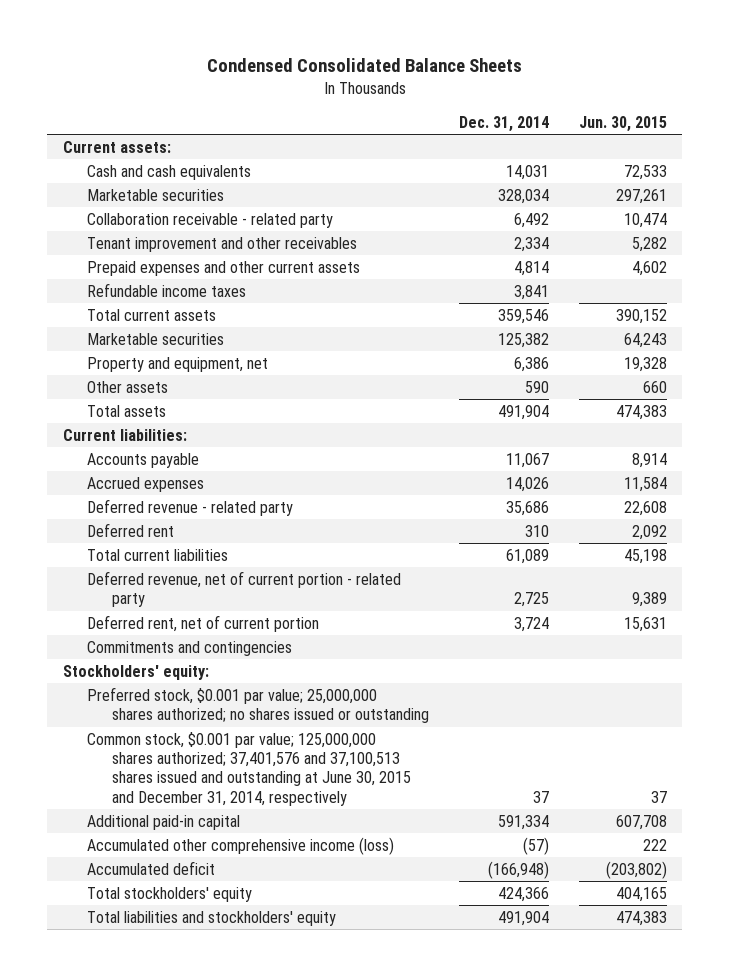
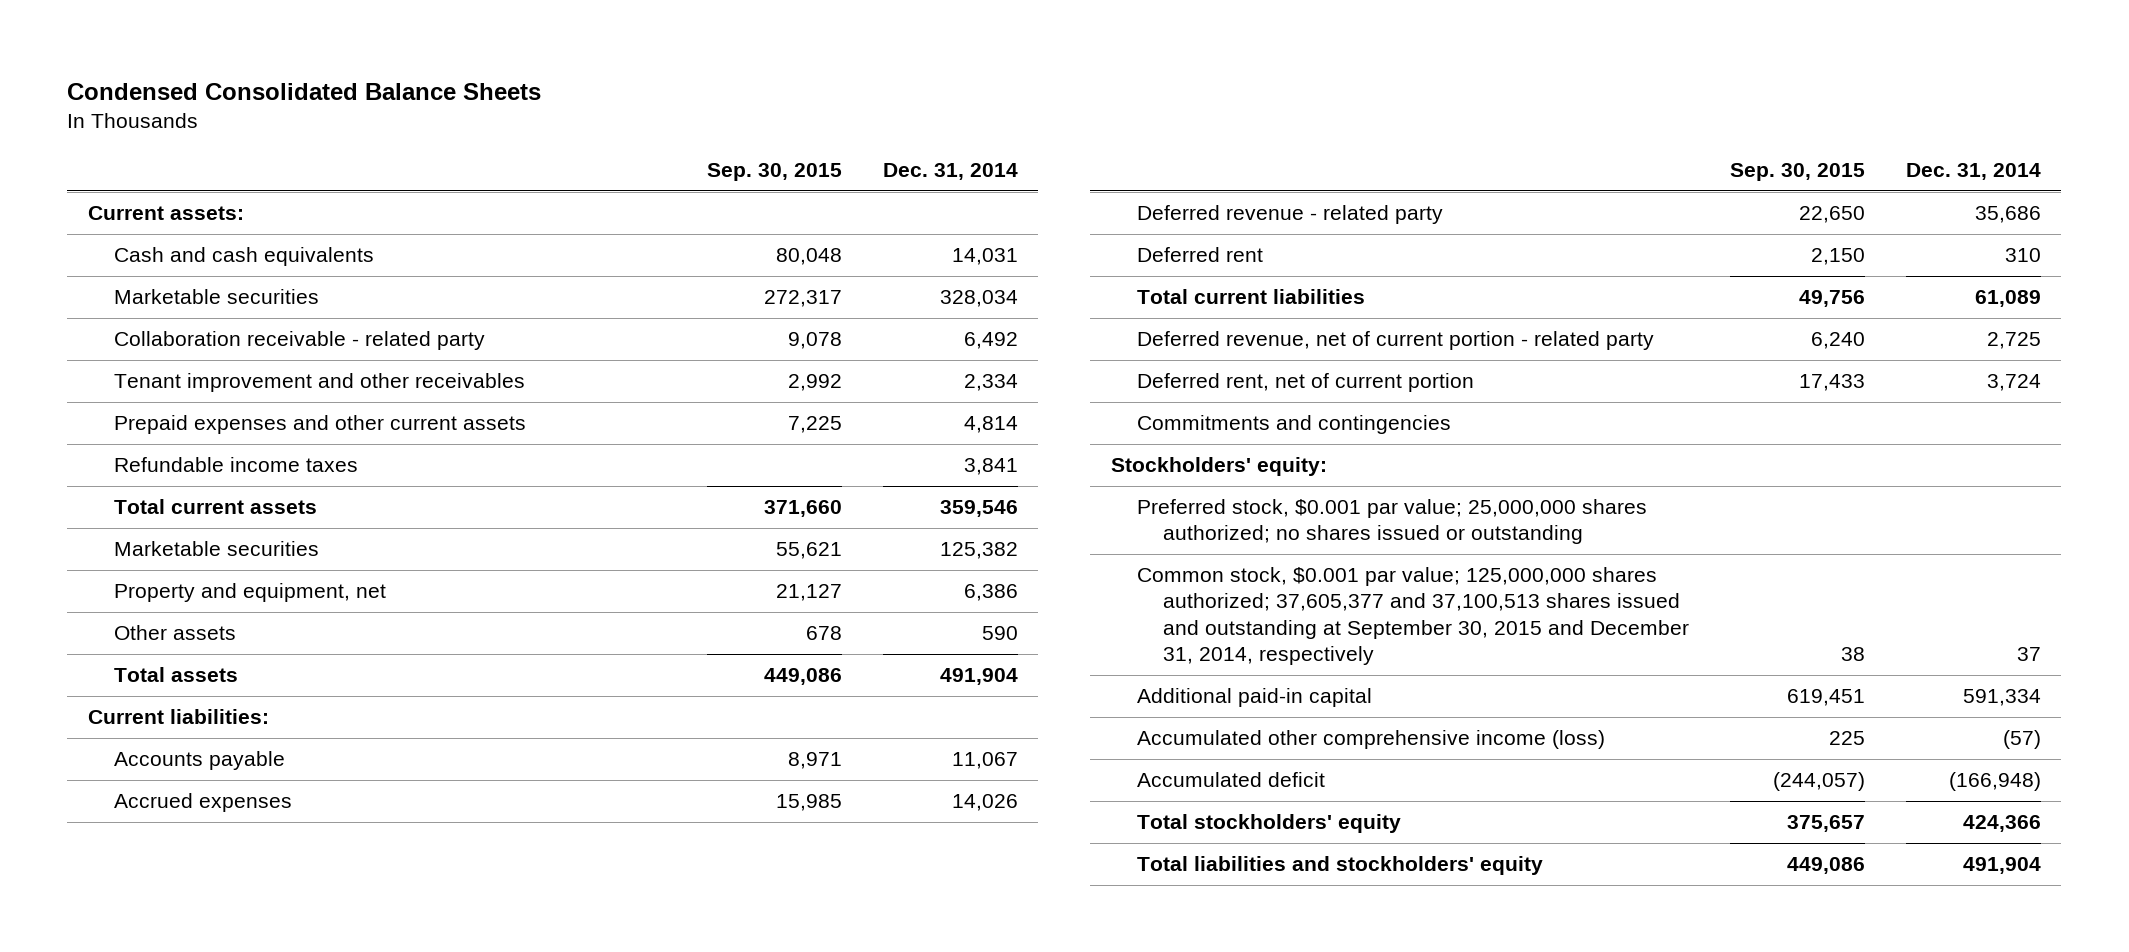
- | Dec. 31, 2014 | Jun. 30, 2015
+ | Sep. 30, 2015 | Dec. 31, 2014
- Common stock, $0.001 par value; 125,000,000 shares authorized; 37,401,576 and 37,100,513 shares issued and outstanding at June 30, 2015 and December 31, 2014, respectively | 37 | 37
+ Common stock, $0.001 par value; 125,000,000 shares authorized; 37,605,377 and 37,100,513 shares issued and outstanding at September 30, 2015 and December 31, 2014, respectively | 38 | 37

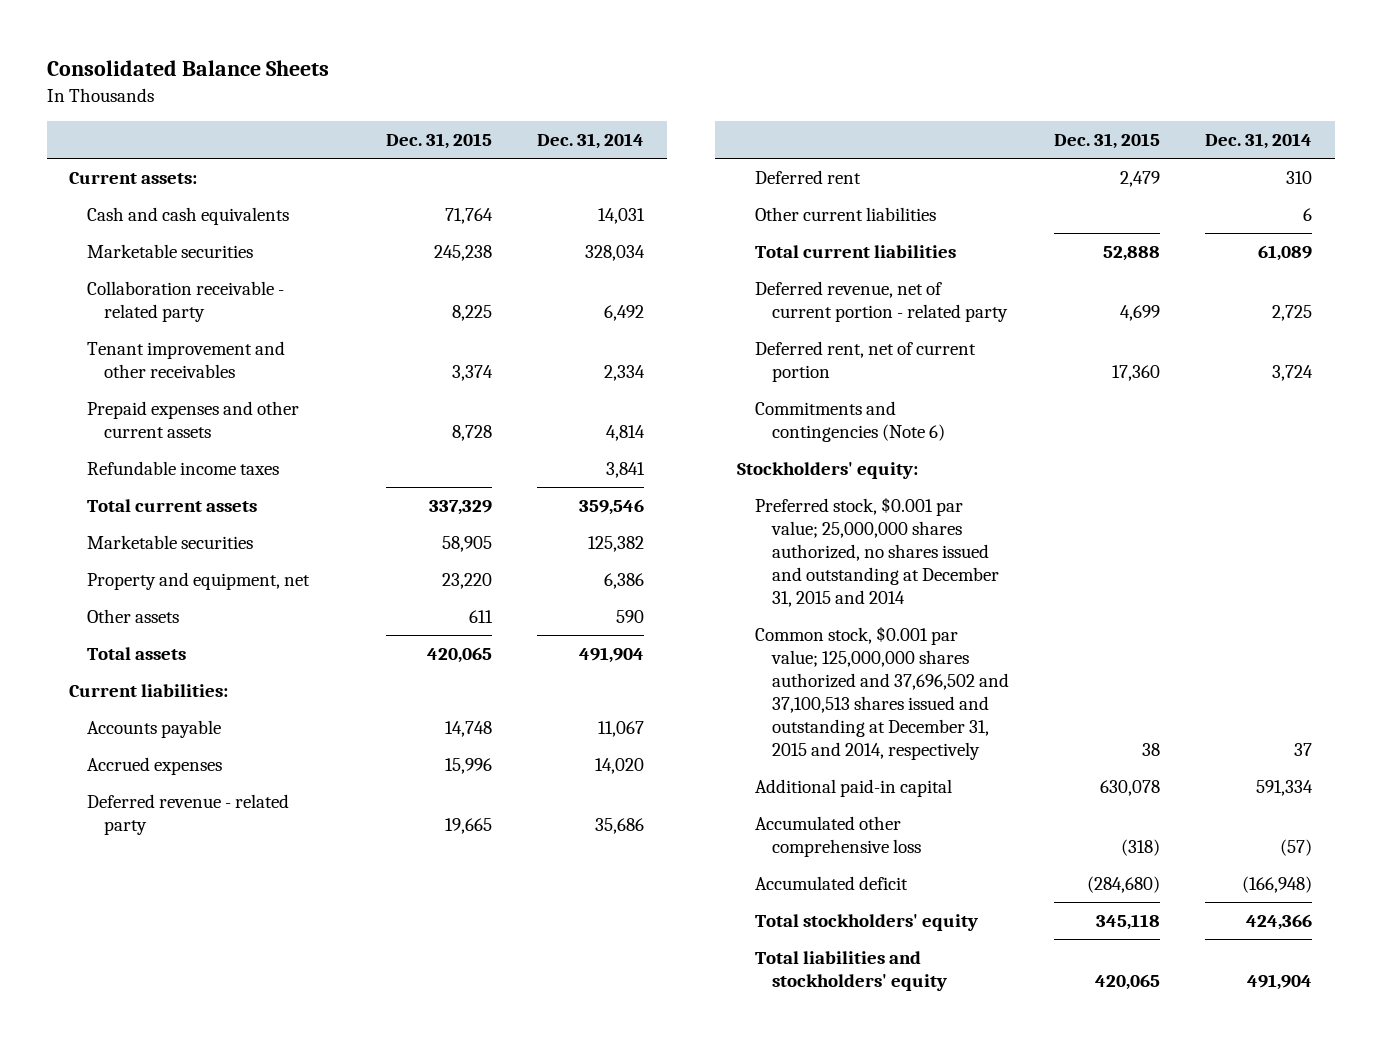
- Condensed Consolidated Balance Sheets
+ Consolidated Balance Sheets
- | Sep. 30, 2015 | Dec. 31, 2014
+ | Dec. 31, 2015 | Dec. 31, 2014
- Accrued expenses | 15,985 | 14,026
+ Accrued expenses | 15,996 | 14,020
+ Other current liabilities | | 6
- Commitments and contingencies
+ Commitments and contingencies (Note 6)
- Preferred stock, $0.001 par value; 25,000,000 shares authorized; no shares issued or outstanding
- Common stock, $0.001 par value; 125,000,000 shares authorized; 37,605,377 and 37,100,513 shares issued and outstanding at September 30, 2015 and December 31, 2014, respectively | 38 | 37
+ Preferred stock, $0.001 par value; 25,000,000 shares authorized, no shares issued and outstanding at December 31, 2015 and 2014
+ Common stock, $0.001 par value; 125,000,000 shares authorized and 37,696,502 and 37,100,513 shares issued and outstanding at December 31, 2015 and 2014, respectively | 38 | 37
- Accumulated other comprehensive income (loss) | 225 | (57)
+ Accumulated other comprehensive loss | (318) | (57)

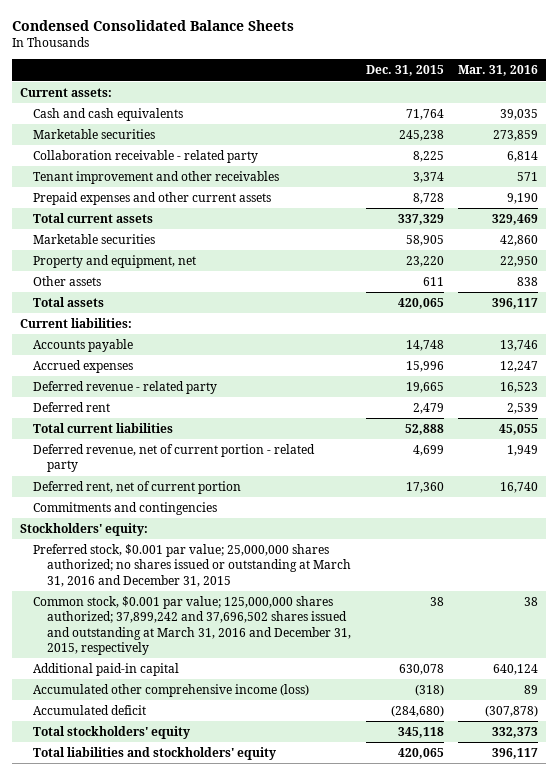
- Consolidated Balance Sheets
+ Condensed Consolidated Balance Sheets
- | Dec. 31, 2015 | Dec. 31, 2014
+ | Dec. 31, 2015 | Mar. 31, 2016
- Refundable income taxes | | 3,841
- Other current liabilities | | 6
- Commitments and contingencies (Note 6)
+ Commitments and contingencies
- Preferred stock, $0.001 par value; 25,000,000 shares authorized, no shares issued and outstanding at December 31, 2015 and 2014
- Common stock, $0.001 par value; 125,000,000 shares authorized and 37,696,502 and 37,100,513 shares issued and outstanding at December 31, 2015 and 2014, respectively | 38 | 37
+ Preferred stock, $0.001 par value; 25,000,000 shares authorized; no shares issued or outstanding at March 31, 2016 and December 31, 2015
+ Common stock, $0.001 par value; 125,000,000 shares authorized; 37,899,242 and 37,696,502 shares issued and outstanding at March 31, 2016 and December 31, 2015, respectively | 38 | 38
- Accumulated other comprehensive loss | (318) | (57)
+ Accumulated other comprehensive income (loss) | (318) | 89

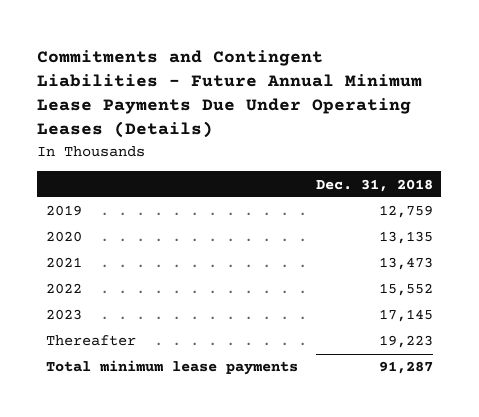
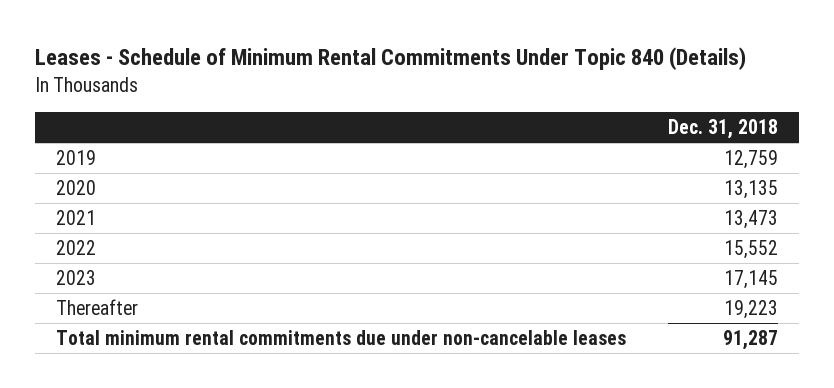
- Commitments and Contingent Liabilities - Future Annual Minimum Lease Payments Due Under Operating Leases (Details)
+ Leases - Schedule of Minimum Rental Commitments Under Topic 840 (Details)
- Total minimum lease payments | 91,287
+ Total minimum rental commitments due under non-cancelable leases | 91,287

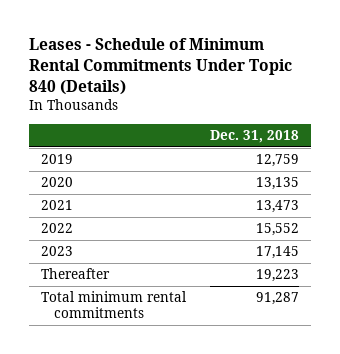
- Total minimum rental commitments due under non-cancelable leases | 91,287
+ Total minimum rental commitments | 91,287

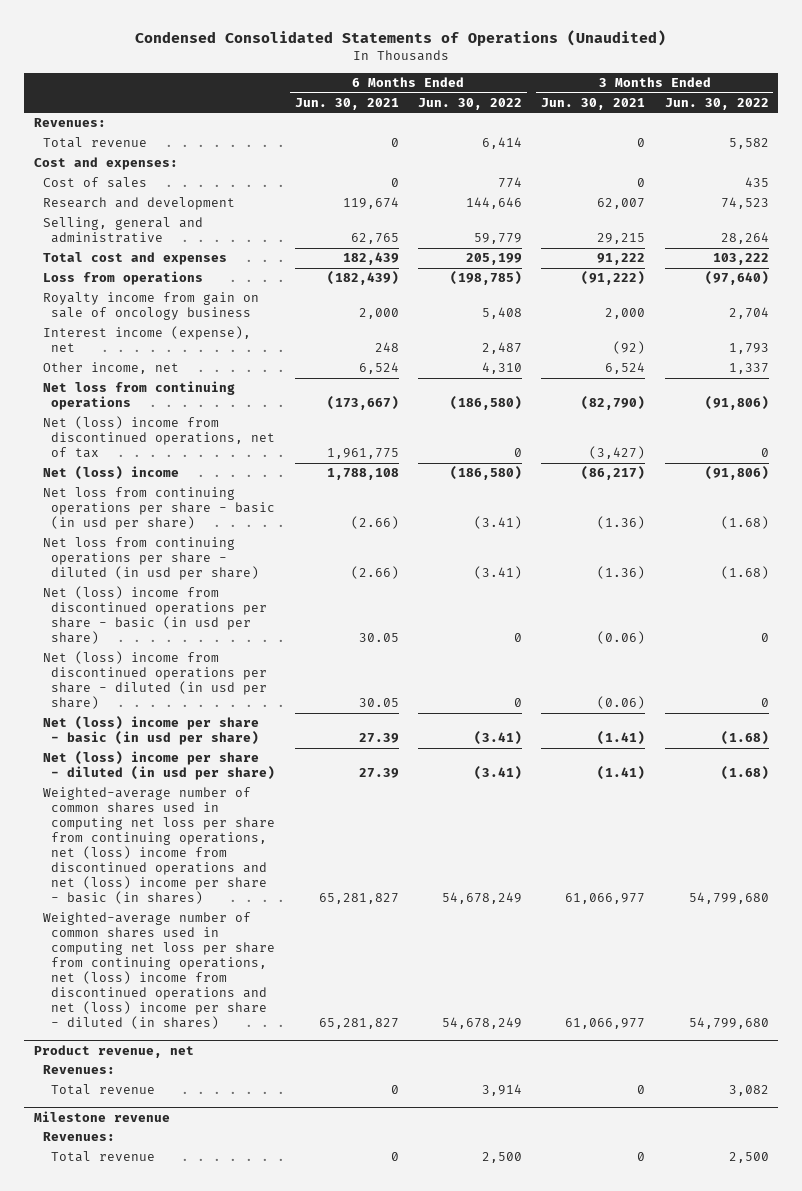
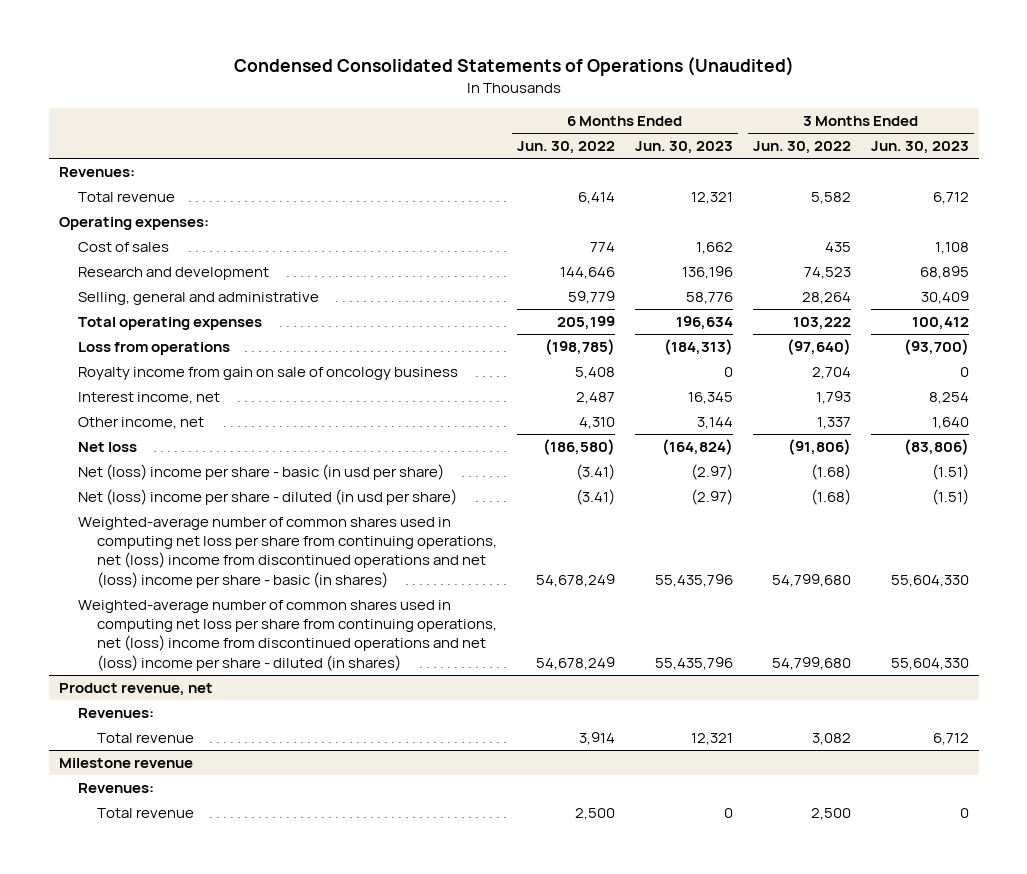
- | 6 Months Ended Jun. 30, 2021 | 6 Months Ended Jun. 30, 2022 | 3 Months Ended Jun. 30, 2021 | 3 Months Ended Jun. 30, 2022
+ | 6 Months Ended Jun. 30, 2022 | 6 Months Ended Jun. 30, 2023 | 3 Months Ended Jun. 30, 2022 | 3 Months Ended Jun. 30, 2023
- Cost and expenses:
+ Operating expenses:
- Total cost and expenses | 182,439 | 205,199 | 91,222 | 103,222
+ Total operating expenses | 205,199 | 196,634 | 103,222 | 100,412
- Interest income (expense), net | 248 | 2,487 | (92) | 1,793
+ Interest income, net | 2,487 | 16,345 | 1,793 | 8,254
- Net loss from continuing operations | (173,667) | (186,580) | (82,790) | (91,806)
- Net (loss) income from discontinued operations, net of tax | 1,961,775 | 0 | (3,427) | 0
- Net (loss) income | 1,788,108 | (186,580) | (86,217) | (91,806)
- Net loss from continuing operations per share - basic (in usd per share) | (2.66) | (3.41) | (1.36) | (1.68)
- Net loss from continuing operations per share - diluted (in usd per share) | (2.66) | (3.41) | (1.36) | (1.68)
- Net (loss) income from discontinued operations per share - basic (in usd per share) | 30.05 | 0 | (0.06) | 0
- Net (loss) income from discontinued operations per share - diluted (in usd per share) | 30.05 | 0 | (0.06) | 0
+ Net loss | (186,580) | (164,824) | (91,806) | (83,806)

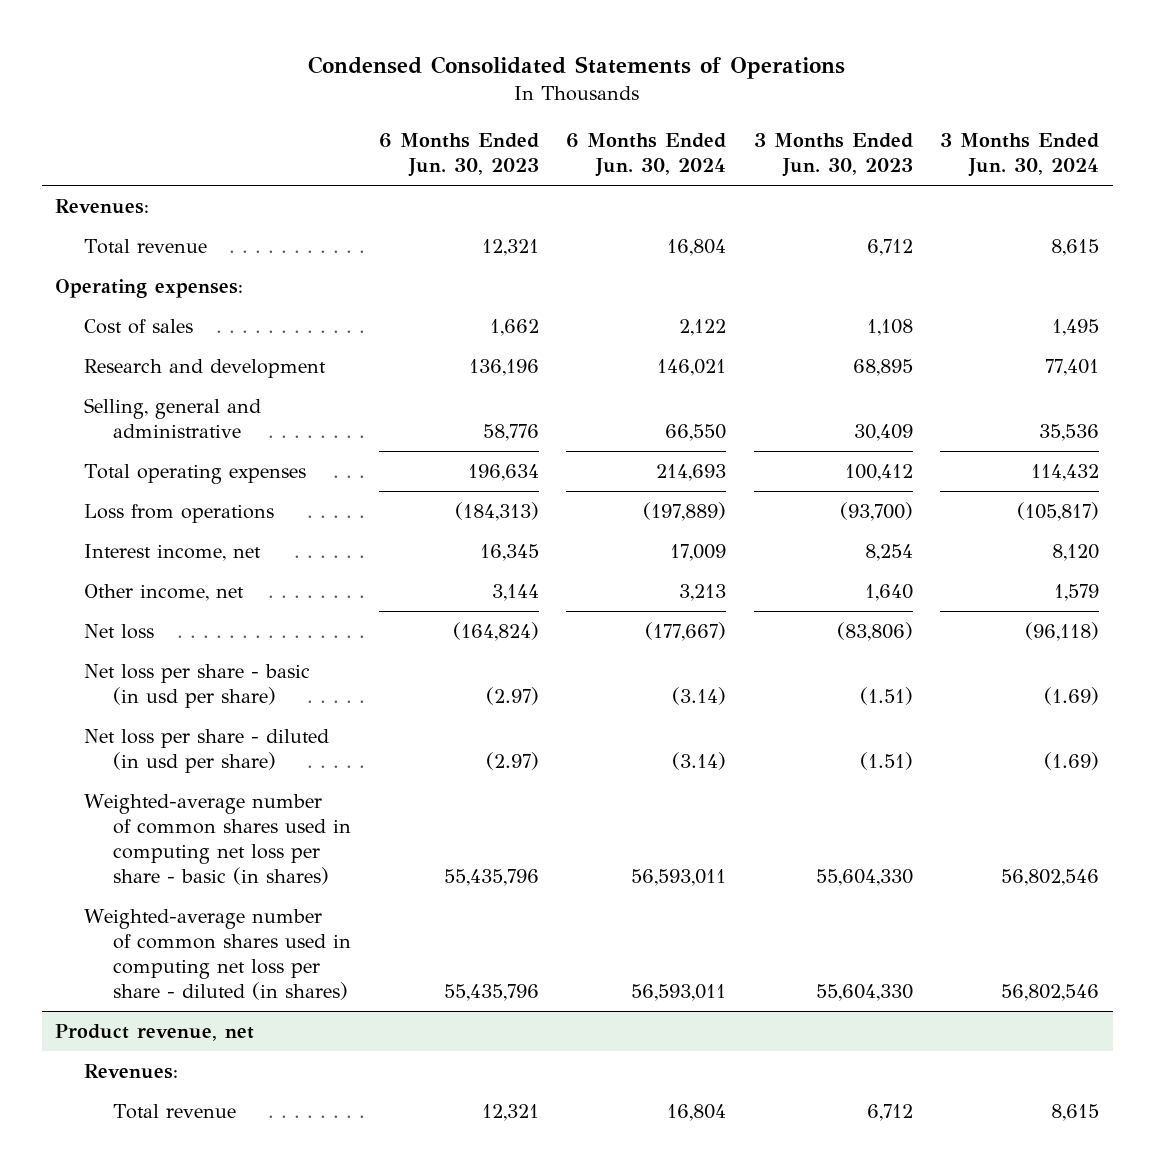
- Condensed Consolidated Statements of Operations (Unaudited)
+ Condensed Consolidated Statements of Operations
- | 6 Months Ended Jun. 30, 2022 | 6 Months Ended Jun. 30, 2023 | 3 Months Ended Jun. 30, 2022 | 3 Months Ended Jun. 30, 2023
+ | 6 Months Ended Jun. 30, 2023 | 6 Months Ended Jun. 30, 2024 | 3 Months Ended Jun. 30, 2023 | 3 Months Ended Jun. 30, 2024
- Royalty income from gain on sale of oncology business | 5,408 | 0 | 2,704 | 0
- Net (loss) income per share - basic (in usd per share) | (3.41) | (2.97) | (1.68) | (1.51)
- Net (loss) income per share - diluted (in usd per share) | (3.41) | (2.97) | (1.68) | (1.51)
- Weighted-average number of common shares used in computing net loss per share from continuing operations, net (loss) income from discontinued operations and net (loss) income per share - basic (in shares) | 54,678,249 | 55,435,796 | 54,799,680 | 55,604,330
- Weighted-average number of common shares used in computing net loss per share from continuing operations, net (loss) income from discontinued operations and net (loss) income per share - diluted (in shares) | 54,678,249 | 55,435,796 | 54,799,680 | 55,604,330
+ Net loss per share - basic (in usd per share) | (2.97) | (3.14) | (1.51) | (1.69)
+ Net loss per share - diluted (in usd per share) | (2.97) | (3.14) | (1.51) | (1.69)
+ Weighted-average number of common shares used in computing net loss per share - basic (in shares) | 55,435,796 | 56,593,011 | 55,604,330 | 56,802,546
+ Weighted-average number of common shares used in computing net loss per share - diluted (in shares) | 55,435,796 | 56,593,011 | 55,604,330 | 56,802,546
- Milestone revenue
- Revenues:
- Total revenue | 2,500 | 0 | 2,500 | 0

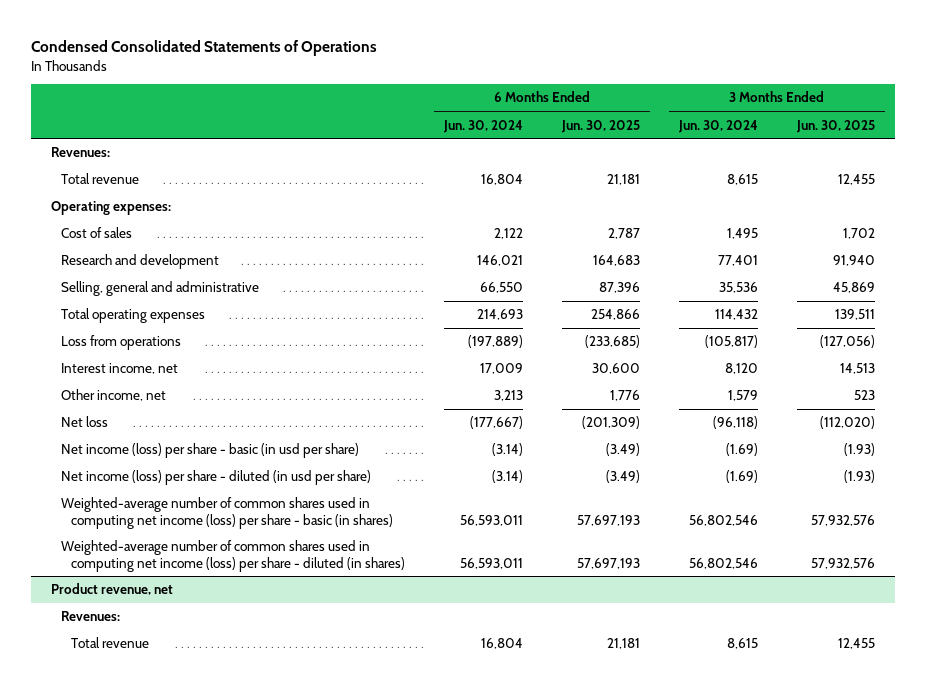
- | 6 Months Ended Jun. 30, 2023 | 6 Months Ended Jun. 30, 2024 | 3 Months Ended Jun. 30, 2023 | 3 Months Ended Jun. 30, 2024
+ | 6 Months Ended Jun. 30, 2024 | 6 Months Ended Jun. 30, 2025 | 3 Months Ended Jun. 30, 2024 | 3 Months Ended Jun. 30, 2025
- Net loss per share - basic (in usd per share) | (2.97) | (3.14) | (1.51) | (1.69)
- Net loss per share - diluted (in usd per share) | (2.97) | (3.14) | (1.51) | (1.69)
- Weighted-average number of common shares used in computing net loss per share - basic (in shares) | 55,435,796 | 56,593,011 | 55,604,330 | 56,802,546
- Weighted-average number of common shares used in computing net loss per share - diluted (in shares) | 55,435,796 | 56,593,011 | 55,604,330 | 56,802,546
+ Net income (loss) per share - basic (in usd per share) | (3.14) | (3.49) | (1.69) | (1.93)
+ Net income (loss) per share - diluted (in usd per share) | (3.14) | (3.49) | (1.69) | (1.93)
+ Weighted-average number of common shares used in computing net income (loss) per share - basic (in shares) | 56,593,011 | 57,697,193 | 56,802,546 | 57,932,576
+ Weighted-average number of common shares used in computing net income (loss) per share - diluted (in shares) | 56,593,011 | 57,697,193 | 56,802,546 | 57,932,576

